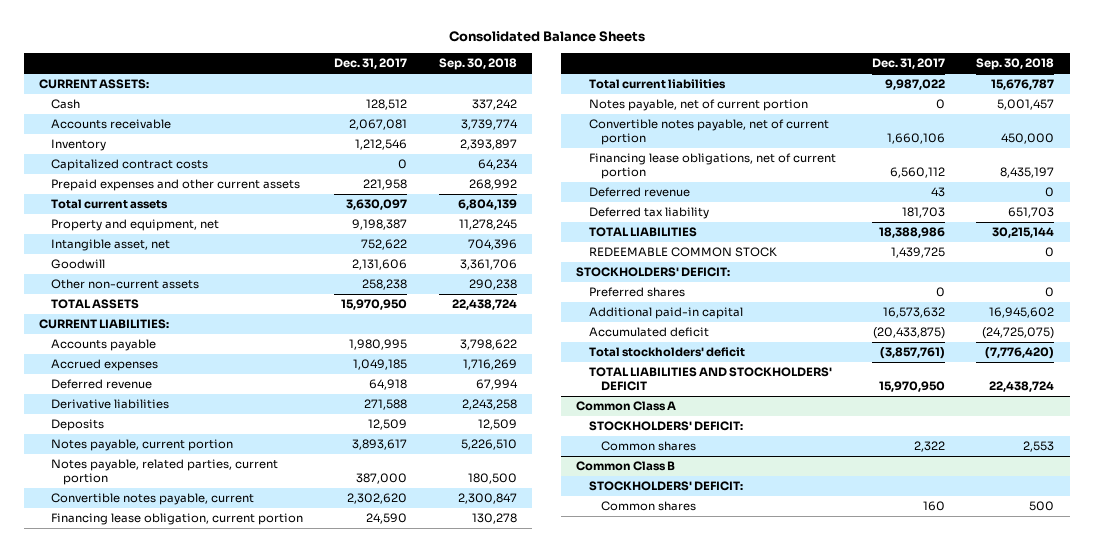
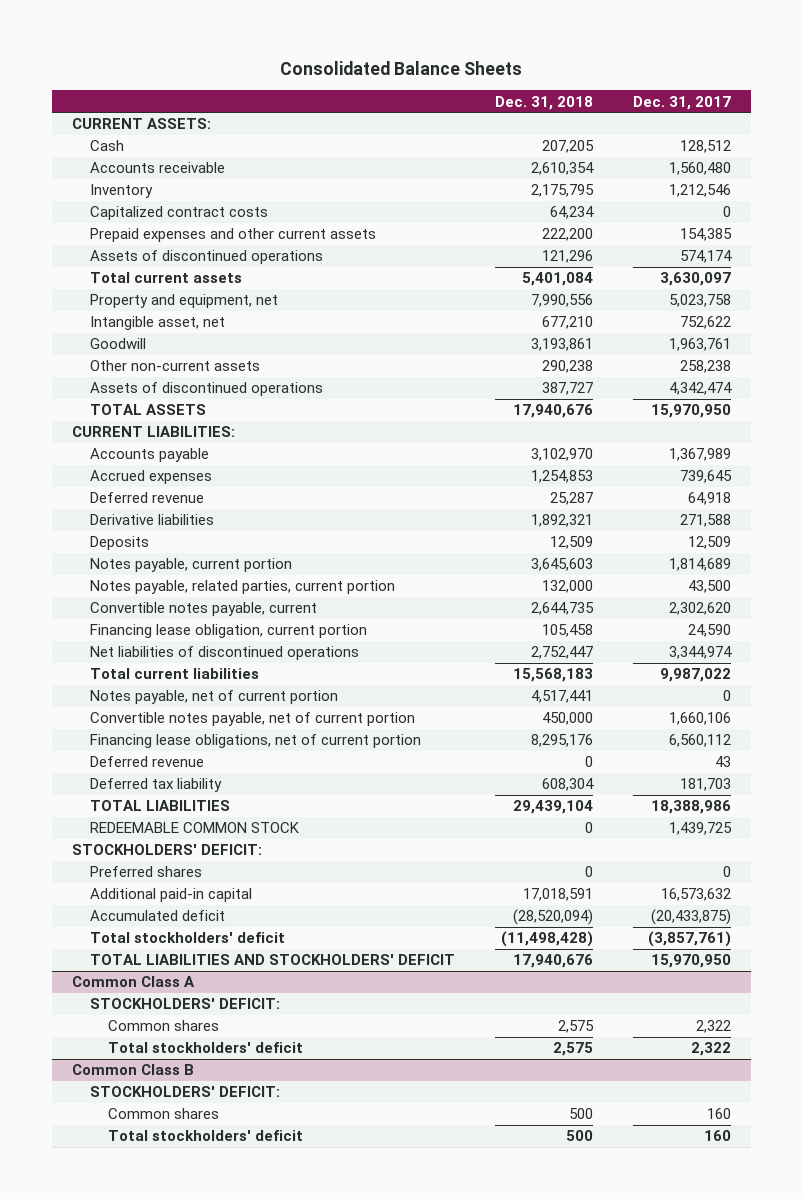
- | Dec. 31, 2017 | Sep. 30, 2018
+ | Dec. 31, 2018 | Dec. 31, 2017
- Accounts receivable | 2,067,081 | 3,739,774
+ Accounts receivable | 2,610,354 | 1,560,480
- Prepaid expenses and other current assets | 221,958 | 268,992
+ Prepaid expenses and other current assets | 222,200 | 154,385
+ Assets of discontinued operations | 121,296 | 574,174
- Property and equipment, net | 9,198,387 | 11,278,245
+ Property and equipment, net | 7,990,556 | 5,023,758
- Goodwill | 2,131,606 | 3,361,706
+ Goodwill | 3,193,861 | 1,963,761
+ Assets of discontinued operations | 387,727 | 4,342,474
- Accounts payable | 1,980,995 | 3,798,622
- Accrued expenses | 1,049,185 | 1,716,269
+ Accounts payable | 3,102,970 | 1,367,989
+ Accrued expenses | 1,254,853 | 739,645
- Notes payable, current portion | 3,893,617 | 5,226,510
- Notes payable, related parties, current portion | 387,000 | 180,500
+ Notes payable, current portion | 3,645,603 | 1,814,689
+ Notes payable, related parties, current portion | 132,000 | 43,500
+ Net liabilities of discontinued operations | 2,752,447 | 3,344,974
@ Common Class A
+ Total stockholders' deficit | 2,575 | 2,322
@ Common Class B
+ Total stockholders' deficit | 500 | 160

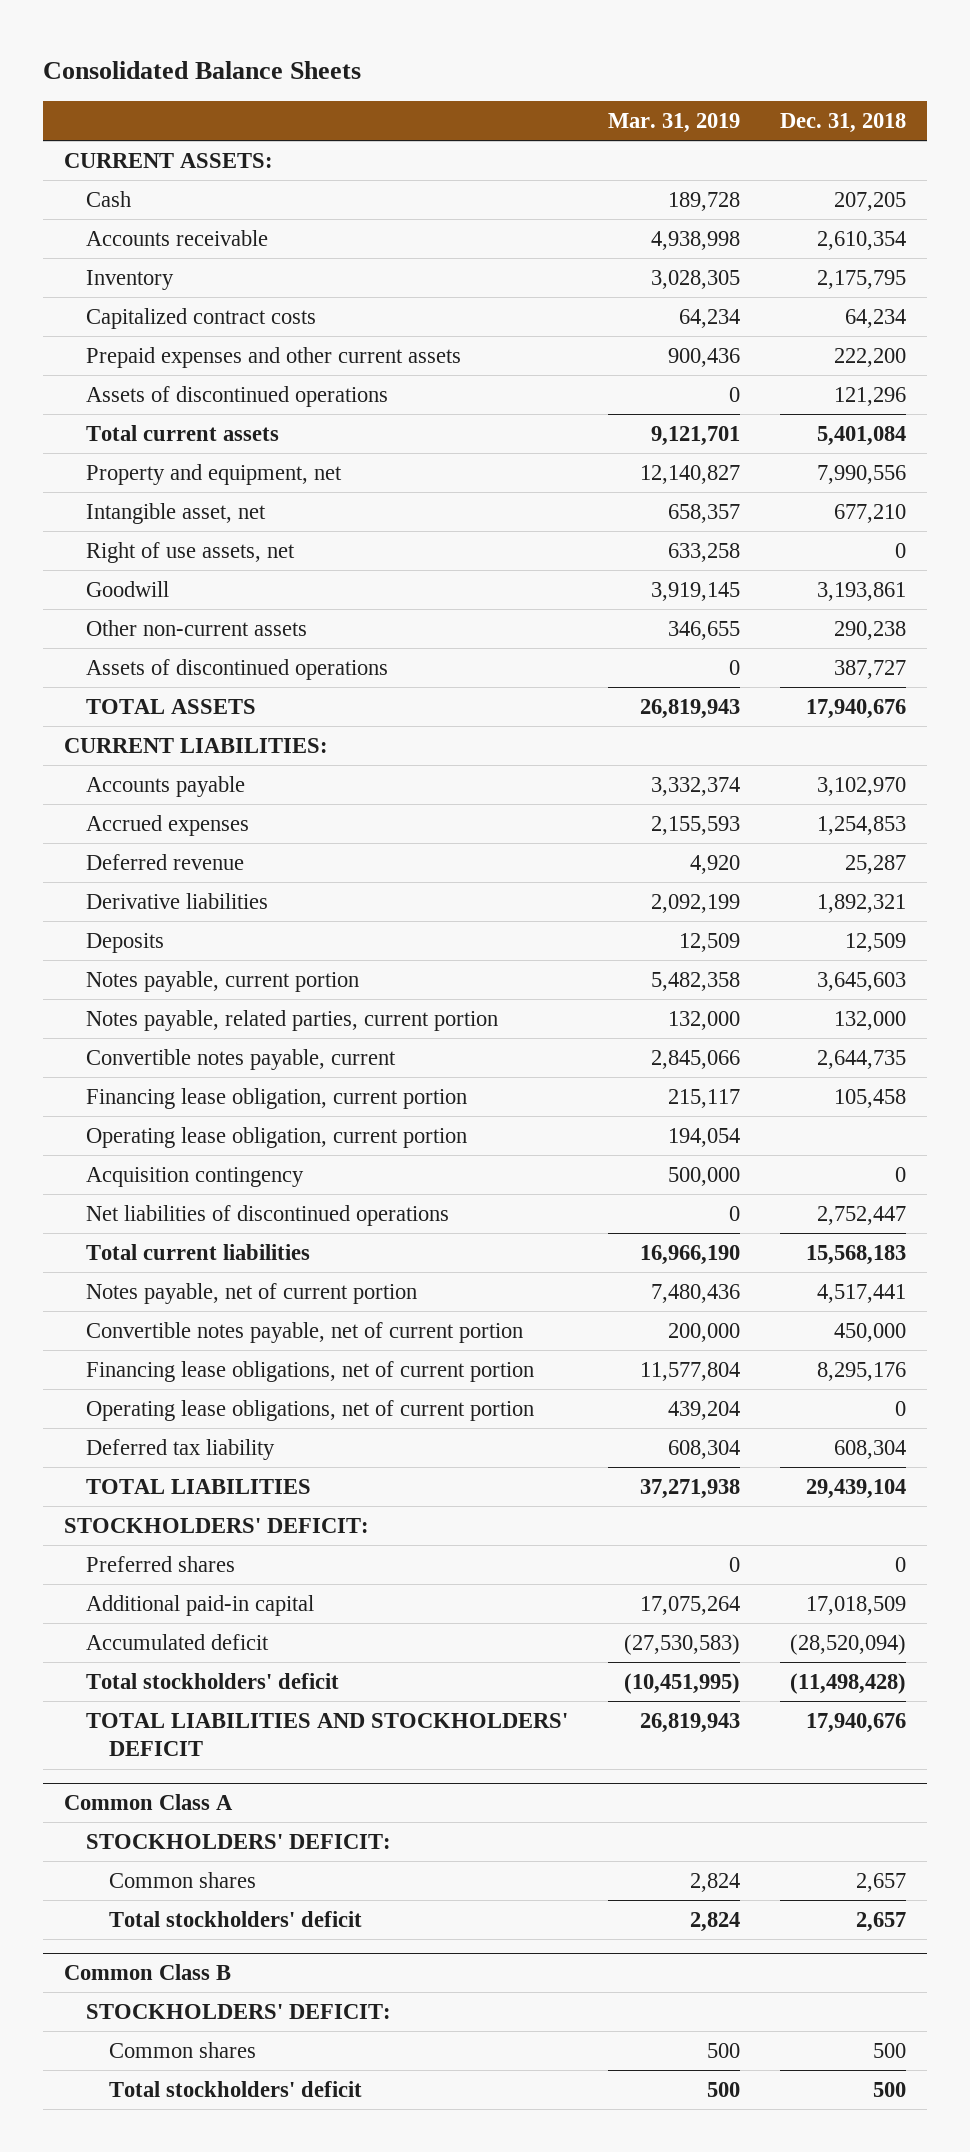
- | Dec. 31, 2018 | Dec. 31, 2017
+ | Mar. 31, 2019 | Dec. 31, 2018
+ Right of use assets, net | 633,258 | 0
+ Operating lease obligation, current portion | 194,054 |
+ Acquisition contingency | 500,000 | 0
- Deferred revenue | 0 | 43
+ Operating lease obligations, net of current portion | 439,204 | 0
- REDEEMABLE COMMON STOCK | 0 | 1,439,725
- Additional paid-in capital | 17,018,591 | 16,573,632
+ Additional paid-in capital | 17,075,264 | 17,018,509
@ Common Class A
- Common shares | 2,575 | 2,322
- Total stockholders' deficit | 2,575 | 2,322
+ Common shares | 2,824 | 2,657
+ Total stockholders' deficit | 2,824 | 2,657

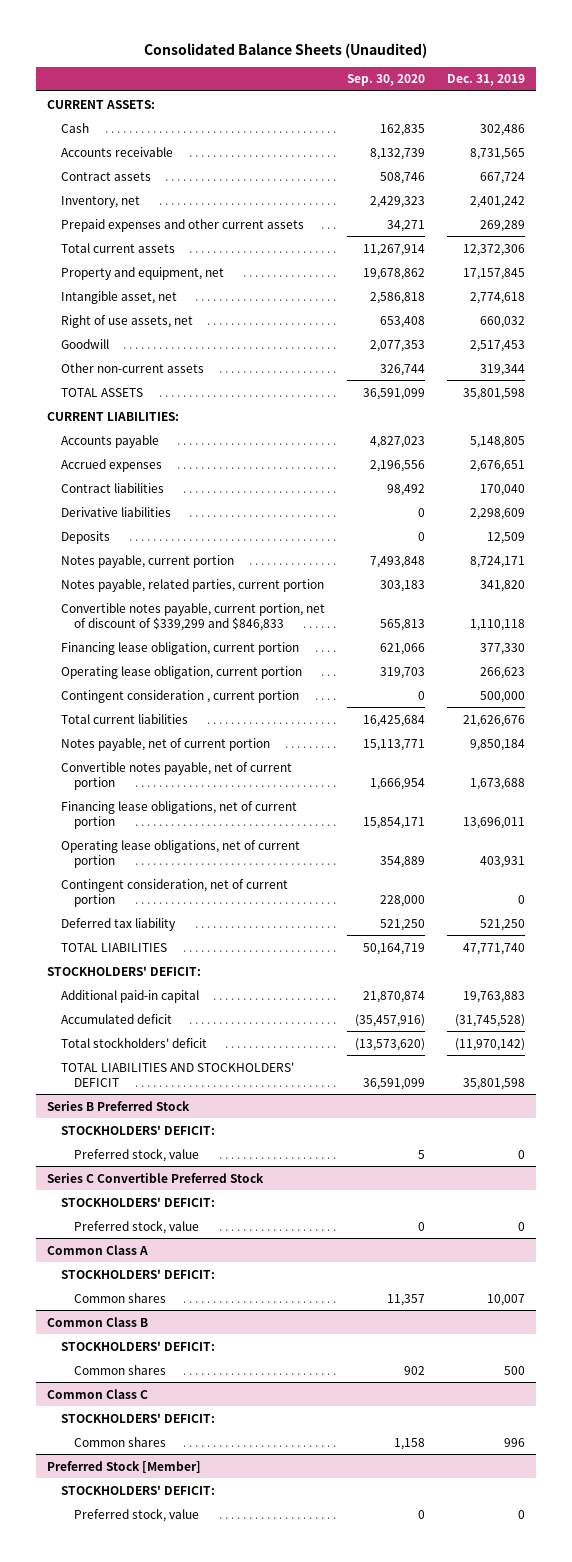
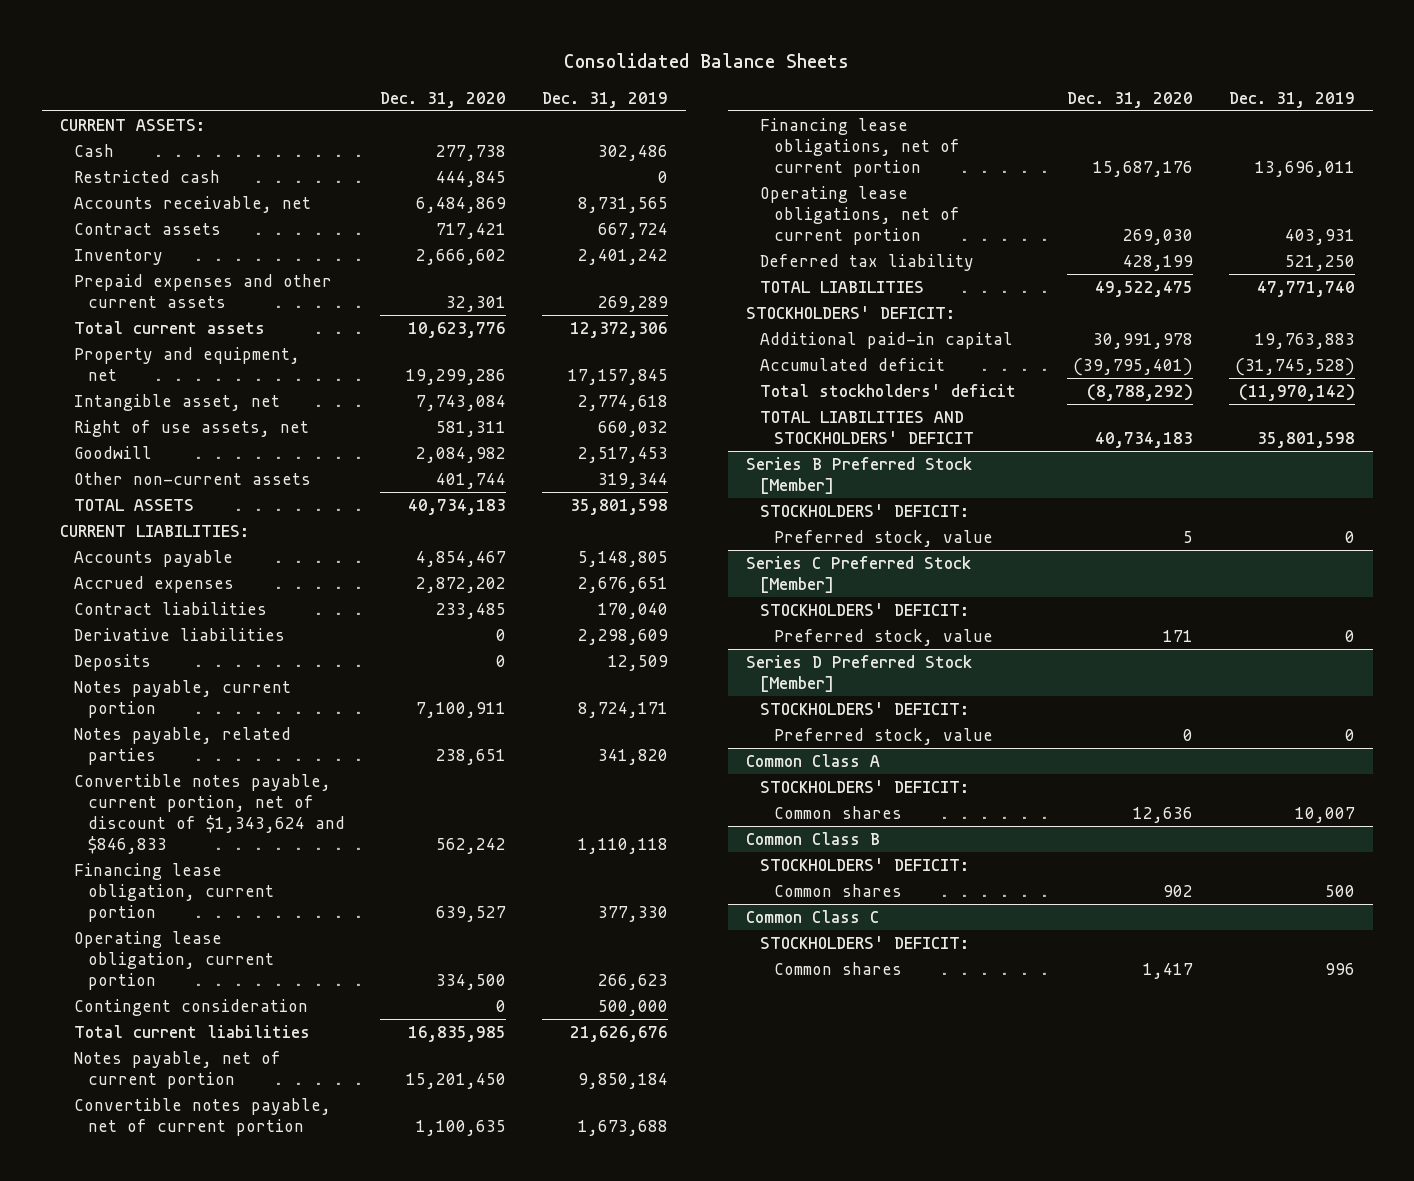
- Consolidated Balance Sheets (Unaudited)
+ Consolidated Balance Sheets
- | Sep. 30, 2020 | Dec. 31, 2019
+ | Dec. 31, 2020 | Dec. 31, 2019
- Accounts receivable | 8,132,739 | 8,731,565
+ Restricted cash | 444,845 | 0
+ Accounts receivable, net | 6,484,869 | 8,731,565
- Inventory, net | 2,429,323 | 2,401,242
+ Inventory | 2,666,602 | 2,401,242
- Notes payable, related parties, current portion | 303,183 | 341,820
- Convertible notes payable, current portion, net of discount of $339,299 and $846,833 | 565,813 | 1,110,118
+ Notes payable, related parties | 238,651 | 341,820
+ Convertible notes payable, current portion, net of discount of $1,343,624 and $846,833 | 562,242 | 1,110,118
- Contingent consideration , current portion | 0 | 500,000
+ Contingent consideration | 0 | 500,000
- Contingent consideration, net of current portion | 228,000 | 0
- Series B Preferred Stock
+ Series B Preferred Stock [Member]
- Series C Convertible Preferred Stock
+ Series C Preferred Stock [Member]
+ Series D Preferred Stock [Member]
+ STOCKHOLDERS' DEFICIT:
+ Preferred stock, value | 0 | 0
- Preferred Stock [Member]
- STOCKHOLDERS' DEFICIT:
- Preferred stock, value | 0 | 0

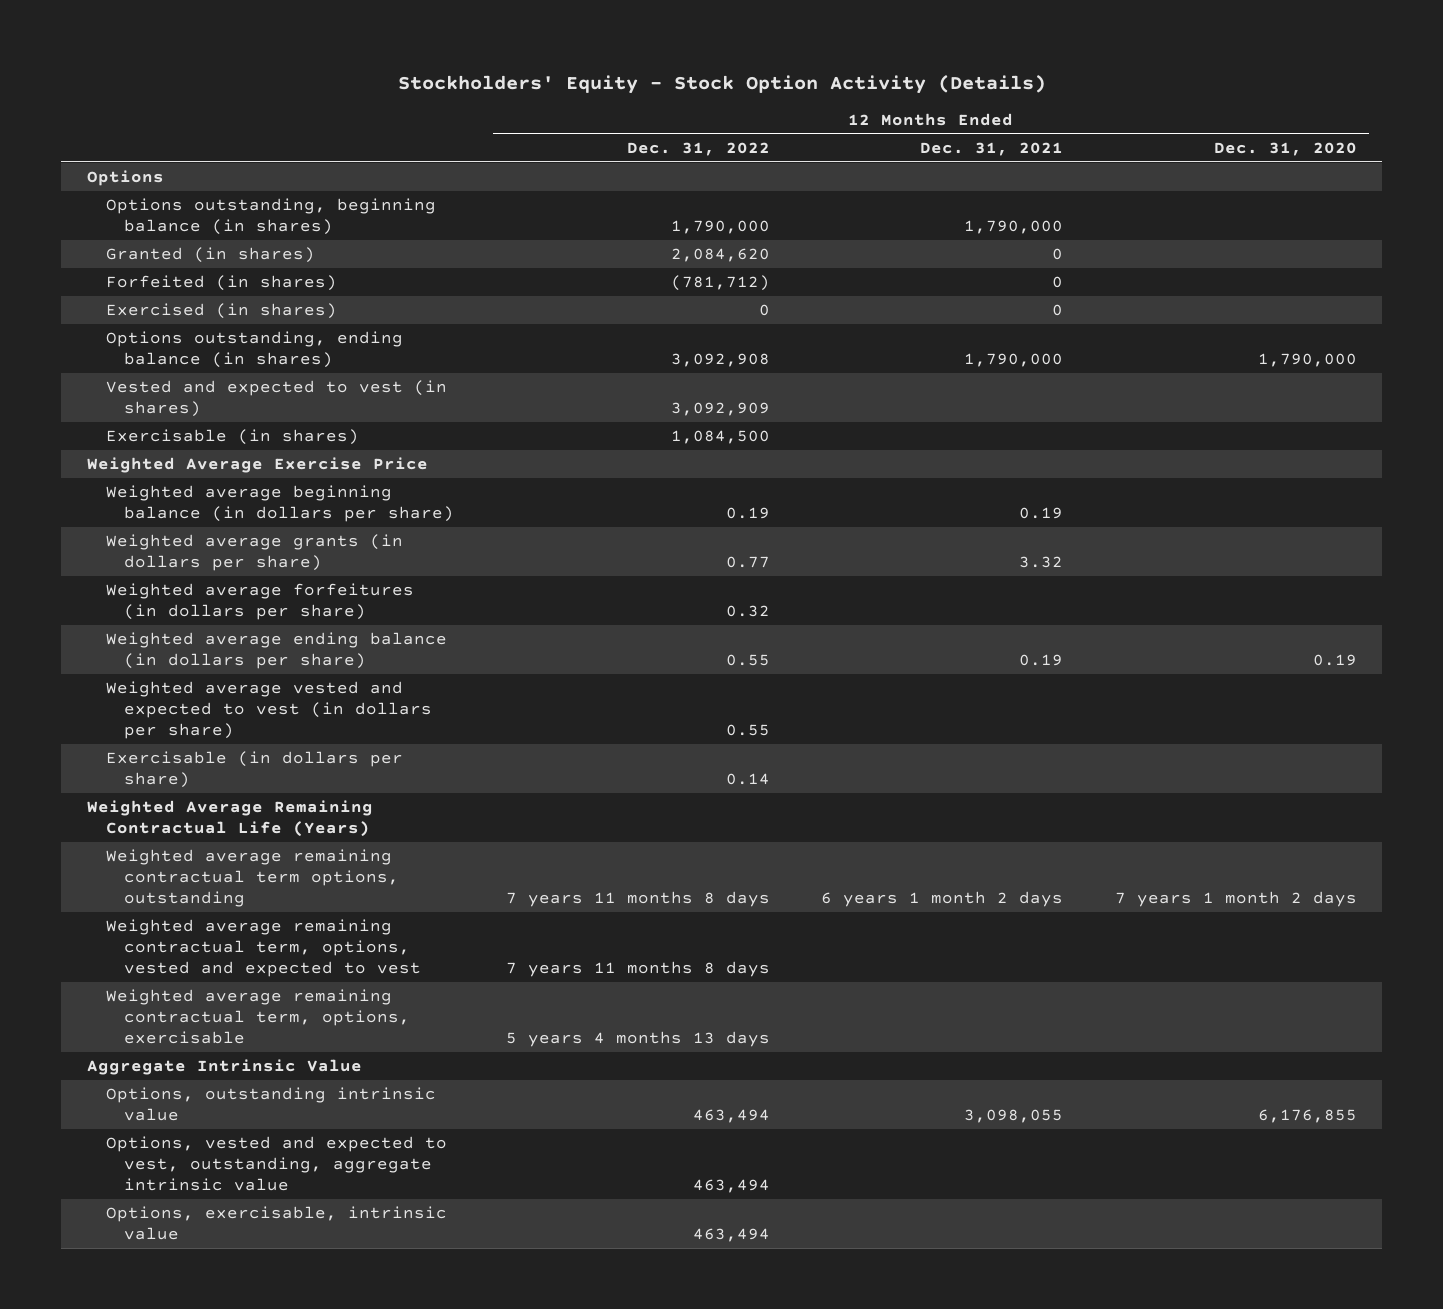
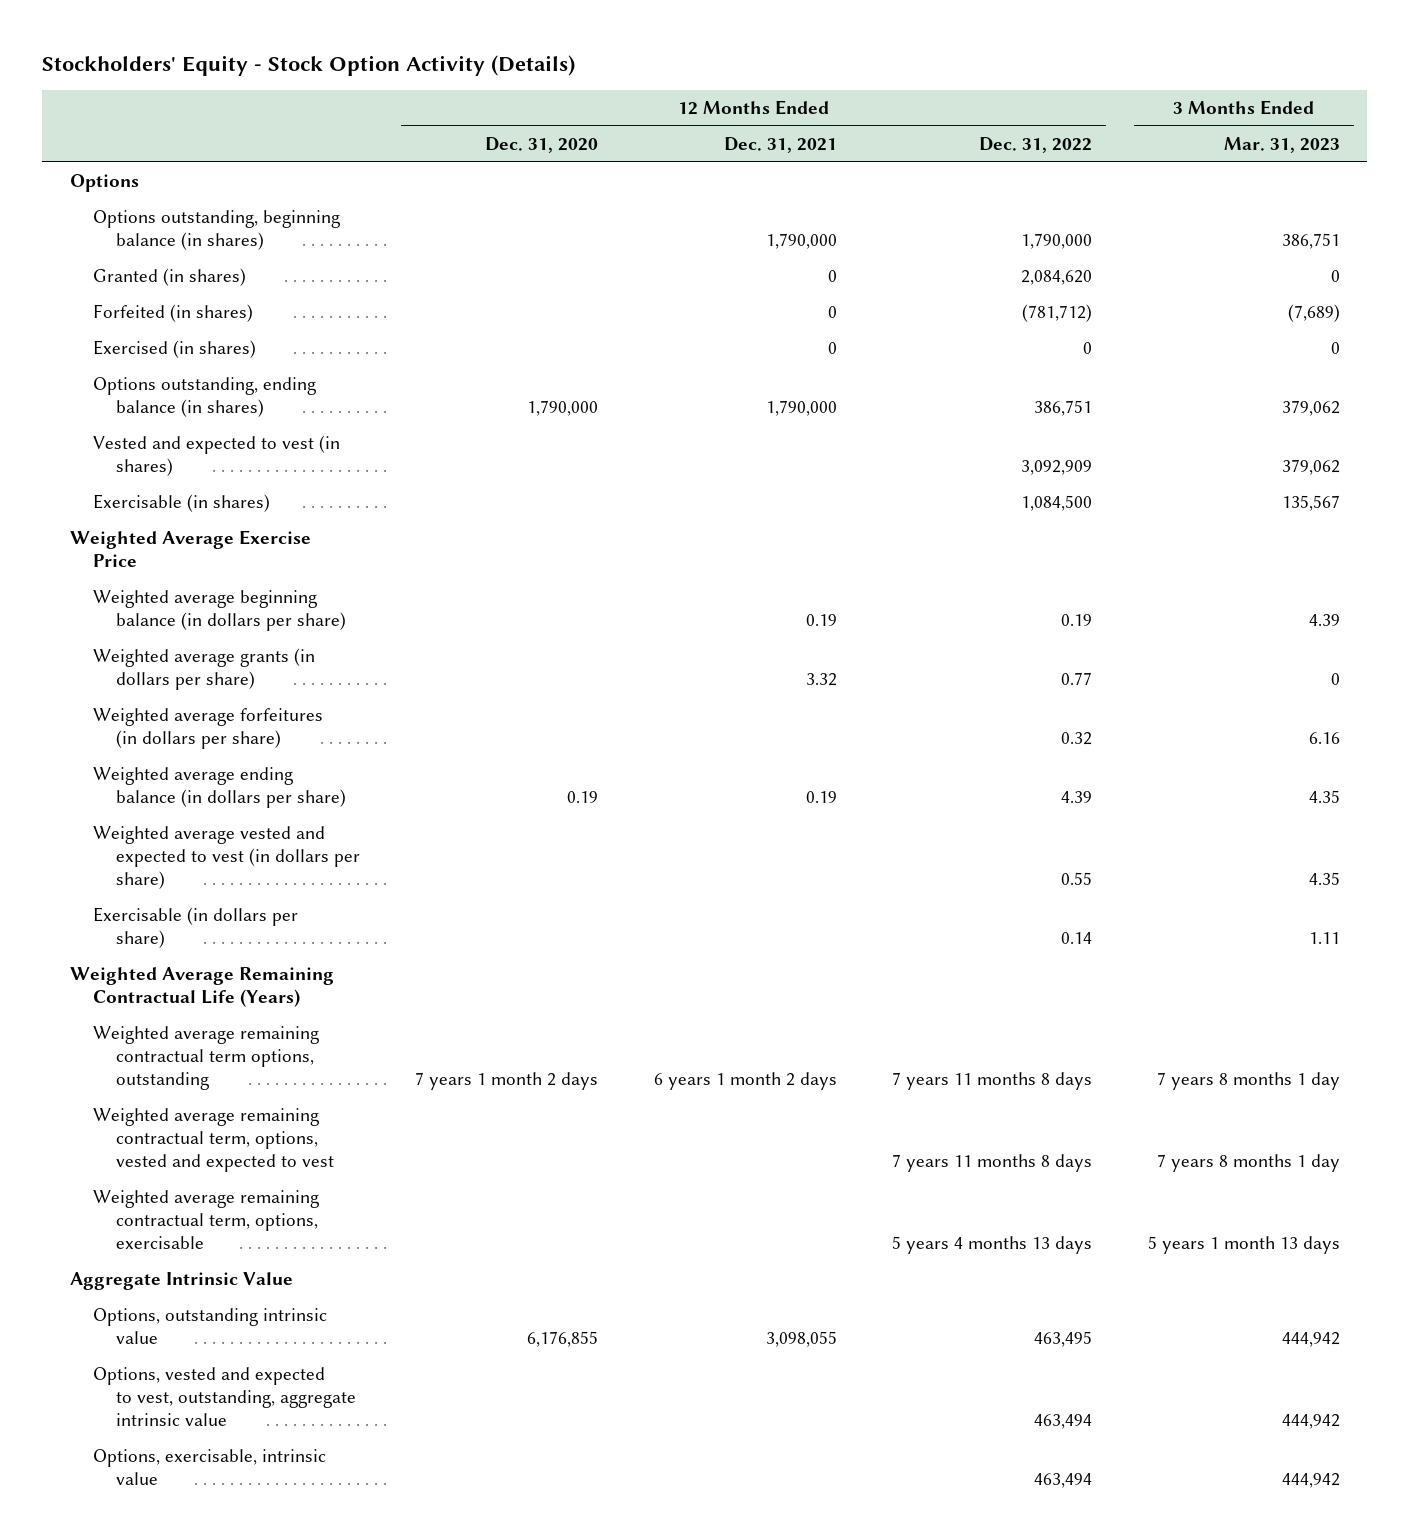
- | 12 Months Ended Dec. 31, 2022 | 12 Months Ended Dec. 31, 2021 | 12 Months Ended Dec. 31, 2020
+ | 12 Months Ended Dec. 31, 2020 | 12 Months Ended Dec. 31, 2021 | 12 Months Ended Dec. 31, 2022 | 3 Months Ended Mar. 31, 2023
- Options outstanding, ending balance (in shares) | 3,092,908 | 1,790,000 | 1,790,000
+ Options outstanding, ending balance (in shares) | 1,790,000 | 1,790,000 | 386,751 | 379,062
- Weighted average ending balance (in dollars per share) | 0.55 | 0.19 | 0.19
+ Weighted average ending balance (in dollars per share) | 0.19 | 0.19 | 4.39 | 4.35
- Options, outstanding intrinsic value | 463,494 | 3,098,055 | 6,176,855
+ Options, outstanding intrinsic value | 6,176,855 | 3,098,055 | 463,495 | 444,942

